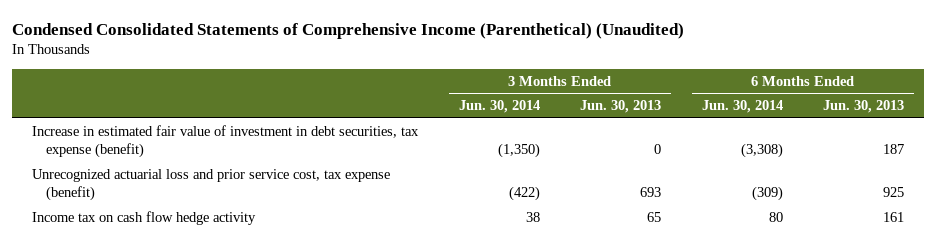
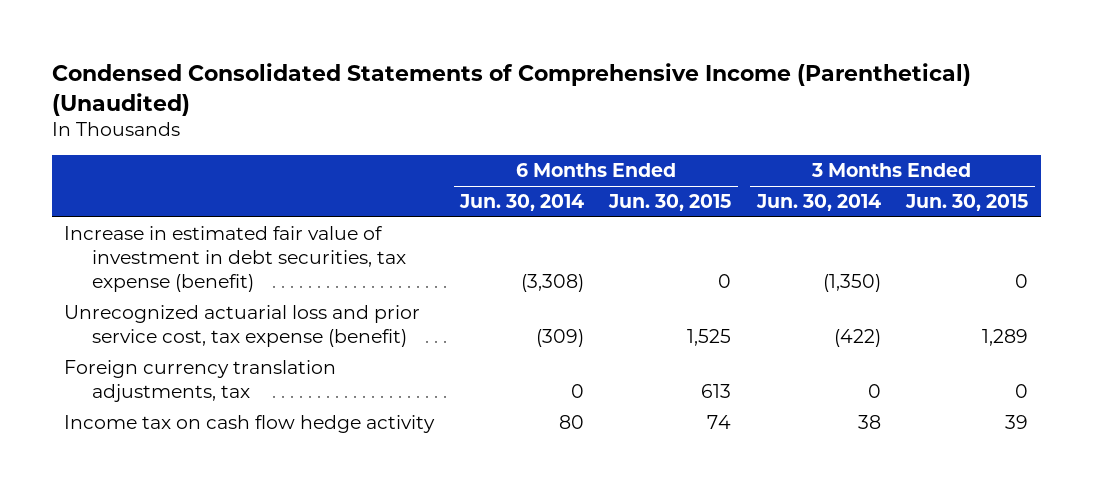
- | 3 Months Ended Jun. 30, 2014 | 3 Months Ended Jun. 30, 2013 | 6 Months Ended Jun. 30, 2014 | 6 Months Ended Jun. 30, 2013
+ | 6 Months Ended Jun. 30, 2014 | 6 Months Ended Jun. 30, 2015 | 3 Months Ended Jun. 30, 2014 | 3 Months Ended Jun. 30, 2015
+ Foreign currency translation adjustments, tax | 0 | 613 | 0 | 0

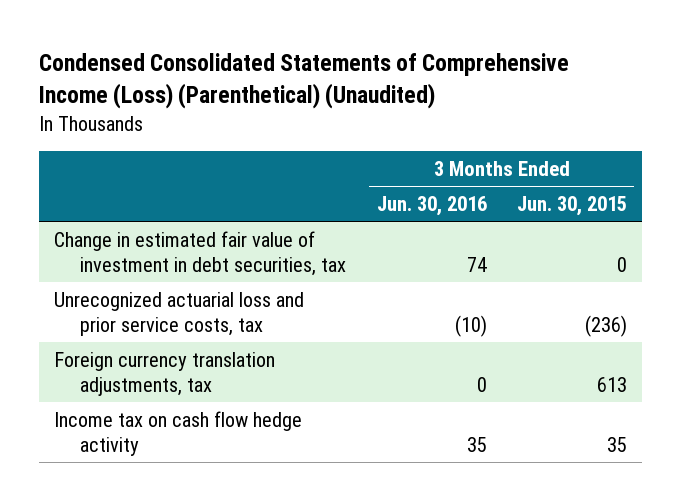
- Condensed Consolidated Statements of Comprehensive Income (Parenthetical) (Unaudited)
+ Condensed Consolidated Statements of Comprehensive Income (Loss) (Parenthetical) (Unaudited)
- | 6 Months Ended Jun. 30, 2014 | 6 Months Ended Jun. 30, 2015 | 3 Months Ended Jun. 30, 2014 | 3 Months Ended Jun. 30, 2015
+ | 3 Months Ended Jun. 30, 2016 | 3 Months Ended Jun. 30, 2015
- Increase in estimated fair value of investment in debt securities, tax expense (benefit) | (3,308) | 0 | (1,350) | 0
- Unrecognized actuarial loss and prior service cost, tax expense (benefit) | (309) | 1,525 | (422) | 1,289
- Foreign currency translation adjustments, tax | 0 | 613 | 0 | 0
- Income tax on cash flow hedge activity | 80 | 74 | 38 | 39
+ Change in estimated fair value of investment in debt securities, tax | 74 | 0
+ Unrecognized actuarial loss and prior service costs, tax | (10) | (236)
+ Foreign currency translation adjustments, tax | 0 | 613
+ Income tax on cash flow hedge activity | 35 | 35

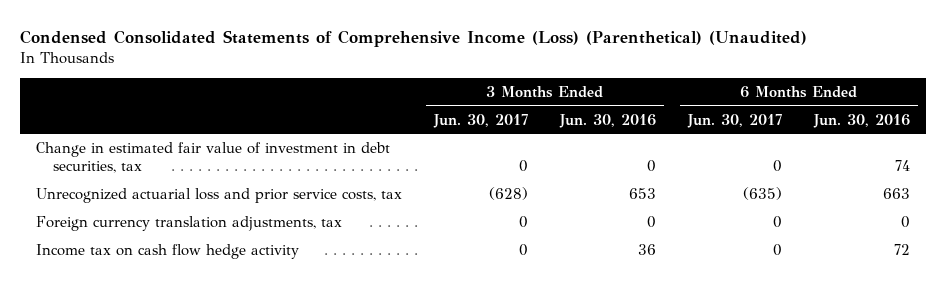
- | 3 Months Ended Jun. 30, 2016 | 3 Months Ended Jun. 30, 2015
+ | 3 Months Ended Jun. 30, 2017 | 3 Months Ended Jun. 30, 2016 | 6 Months Ended Jun. 30, 2017 | 6 Months Ended Jun. 30, 2016
- Change in estimated fair value of investment in debt securities, tax | 74 | 0
- Unrecognized actuarial loss and prior service costs, tax | (10) | (236)
+ Change in estimated fair value of investment in debt securities, tax | 0 | 0 | 0 | 74
+ Unrecognized actuarial loss and prior service costs, tax | (628) | 653 | (635) | 663
- Income tax on cash flow hedge activity | 35 | 35
+ Income tax on cash flow hedge activity | 0 | 36 | 0 | 72

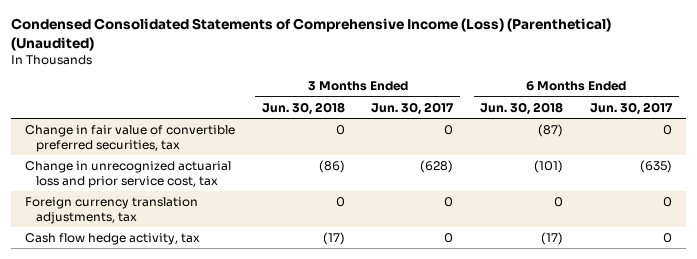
- | 3 Months Ended Jun. 30, 2017 | 3 Months Ended Jun. 30, 2016 | 6 Months Ended Jun. 30, 2017 | 6 Months Ended Jun. 30, 2016
+ | 3 Months Ended Jun. 30, 2018 | 3 Months Ended Jun. 30, 2017 | 6 Months Ended Jun. 30, 2018 | 6 Months Ended Jun. 30, 2017
- Change in estimated fair value of investment in debt securities, tax | 0 | 0 | 0 | 74
- Unrecognized actuarial loss and prior service costs, tax | (628) | 653 | (635) | 663
+ Change in fair value of convertible preferred securities, tax | 0 | 0 | (87) | 0
+ Change in unrecognized actuarial loss and prior service cost, tax | (86) | (628) | (101) | (635)
- Income tax on cash flow hedge activity | 0 | 36 | 0 | 72
+ Cash flow hedge activity, tax | (17) | 0 | (17) | 0

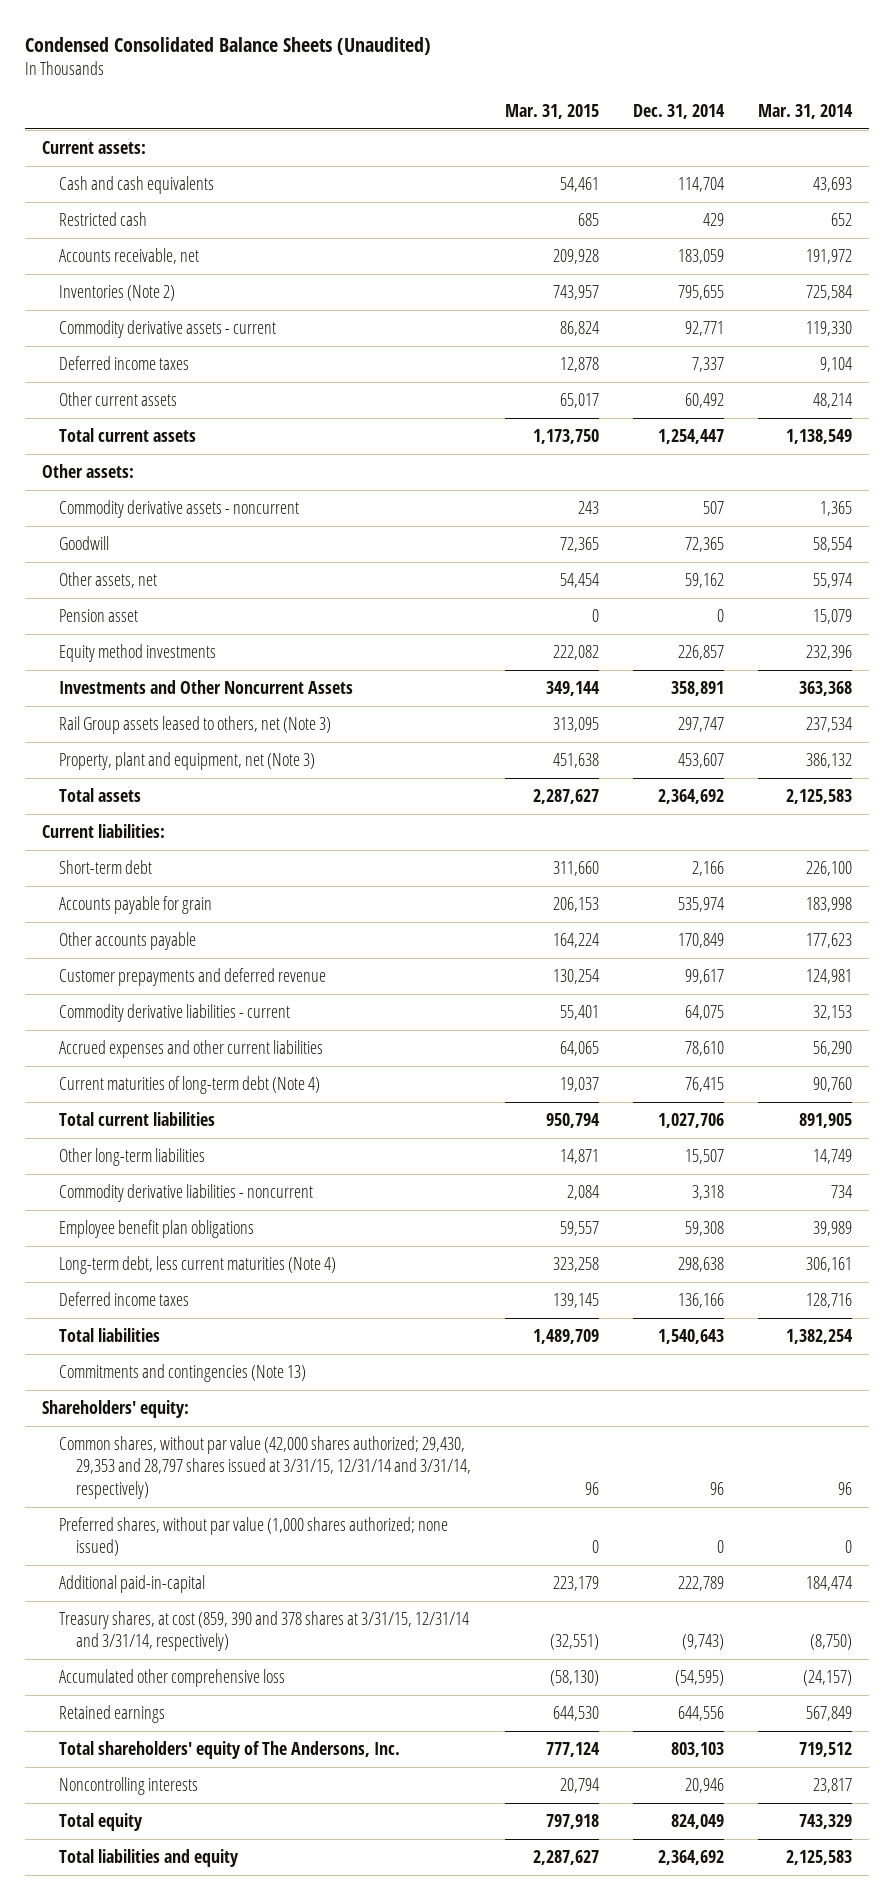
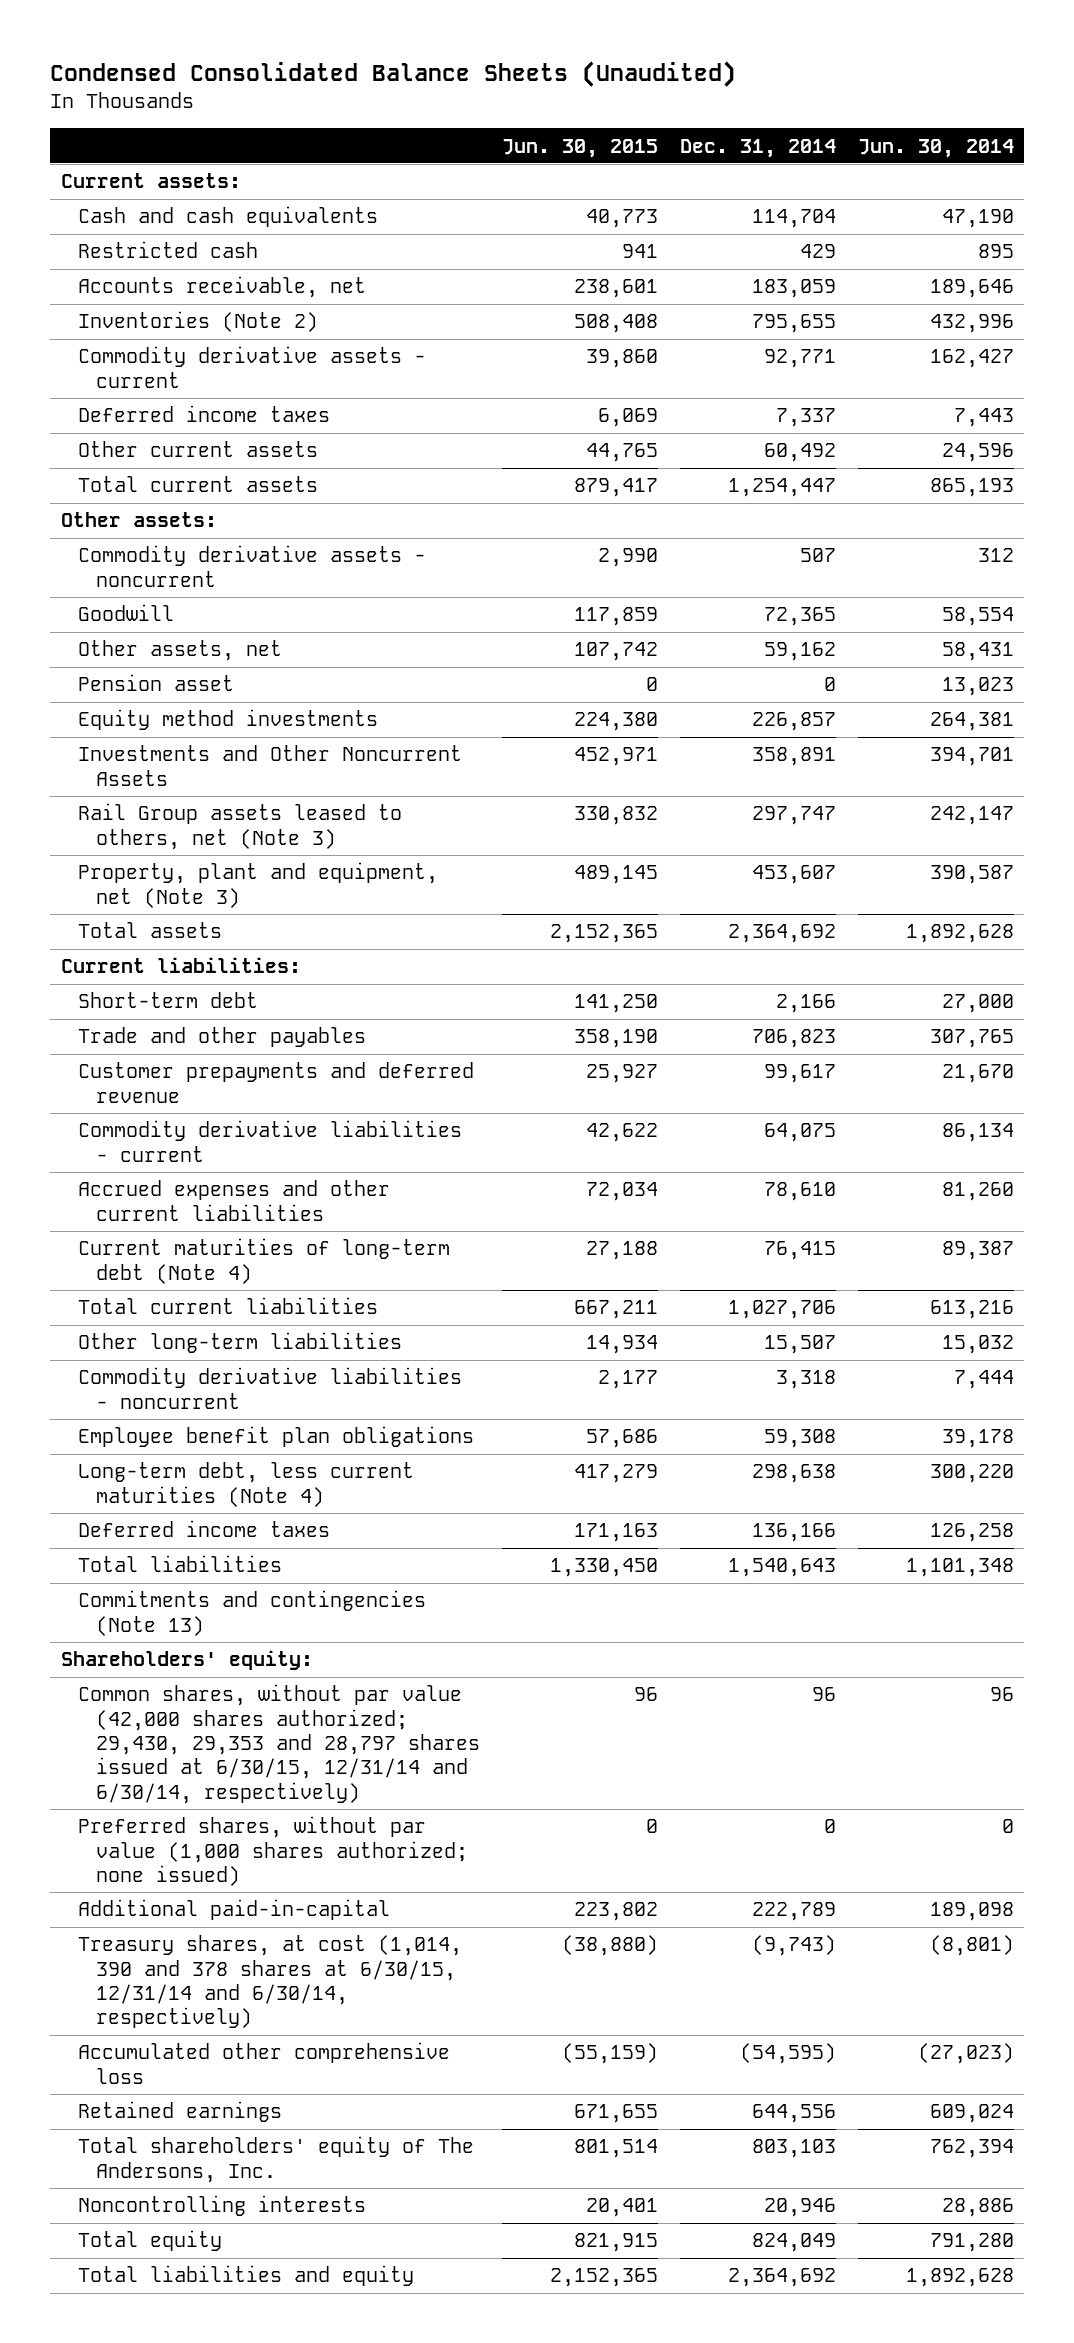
- | Mar. 31, 2015 | Dec. 31, 2014 | Mar. 31, 2014
+ | Jun. 30, 2015 | Dec. 31, 2014 | Jun. 30, 2014
- Accounts payable for grain | 206,153 | 535,974 | 183,998
- Other accounts payable | 164,224 | 170,849 | 177,623
+ Trade and other payables | 358,190 | 706,823 | 307,765
- Common shares, without par value (42,000 shares authorized; 29,430, 29,353 and 28,797 shares issued at 3/31/15, 12/31/14 and 3/31/14, respectively) | 96 | 96 | 96
+ Common shares, without par value (42,000 shares authorized; 29,430, 29,353 and 28,797 shares issued at 6/30/15, 12/31/14 and 6/30/14, respectively) | 96 | 96 | 96
- Treasury shares, at cost (859, 390 and 378 shares at 3/31/15, 12/31/14 and 3/31/14, respectively) | (32,551) | (9,743) | (8,750)
+ Treasury shares, at cost (1,014, 390 and 378 shares at 6/30/15, 12/31/14 and 6/30/14, respectively) | (38,880) | (9,743) | (8,801)

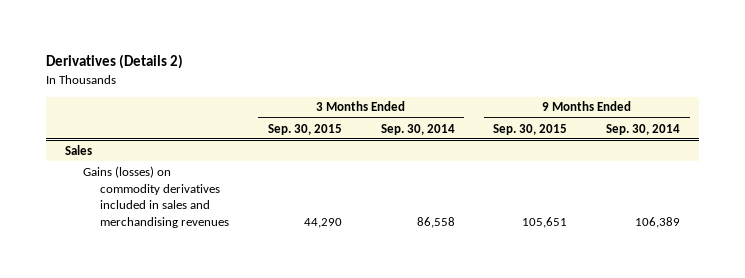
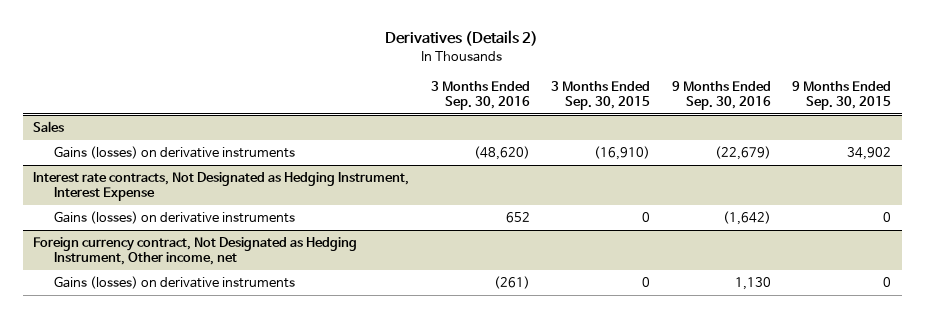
- | 3 Months Ended Sep. 30, 2015 | 3 Months Ended Sep. 30, 2014 | 9 Months Ended Sep. 30, 2015 | 9 Months Ended Sep. 30, 2014
+ | 3 Months Ended Sep. 30, 2016 | 3 Months Ended Sep. 30, 2015 | 9 Months Ended Sep. 30, 2016 | 9 Months Ended Sep. 30, 2015
@ Sales
- Gains (losses) on commodity derivatives included in sales and merchandising revenues | 44,290 | 86,558 | 105,651 | 106,389
+ Gains (losses) on derivative instruments | (48,620) | (16,910) | (22,679) | 34,902
+ Interest rate contracts, Not Designated as Hedging Instrument, Interest Expense
+ Gains (losses) on derivative instruments | 652 | 0 | (1,642) | 0
+ Foreign currency contract, Not Designated as Hedging Instrument, Other income, net
+ Gains (losses) on derivative instruments | (261) | 0 | 1,130 | 0

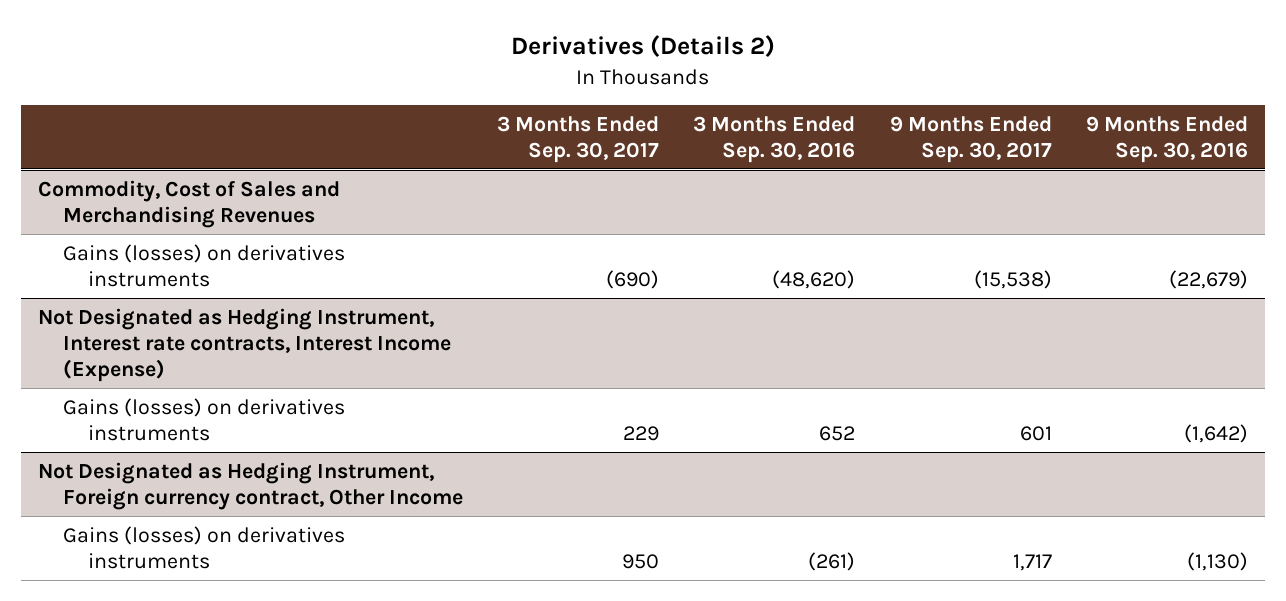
- | 3 Months Ended Sep. 30, 2016 | 3 Months Ended Sep. 30, 2015 | 9 Months Ended Sep. 30, 2016 | 9 Months Ended Sep. 30, 2015
+ | 3 Months Ended Sep. 30, 2017 | 3 Months Ended Sep. 30, 2016 | 9 Months Ended Sep. 30, 2017 | 9 Months Ended Sep. 30, 2016
- Sales
- Gains (losses) on derivative instruments | (48,620) | (16,910) | (22,679) | 34,902
- Interest rate contracts, Not Designated as Hedging Instrument, Interest Expense
- Gains (losses) on derivative instruments | 652 | 0 | (1,642) | 0
- Foreign currency contract, Not Designated as Hedging Instrument, Other income, net
- Gains (losses) on derivative instruments | (261) | 0 | 1,130 | 0
+ Commodity, Cost of Sales and Merchandising Revenues
+ Gains (losses) on derivatives instruments | (690) | (48,620) | (15,538) | (22,679)
+ Not Designated as Hedging Instrument, Interest rate contracts, Interest Income (Expense)
+ Gains (losses) on derivatives instruments | 229 | 652 | 601 | (1,642)
+ Not Designated as Hedging Instrument, Foreign currency contract, Other Income
+ Gains (losses) on derivatives instruments | 950 | (261) | 1,717 | (1,130)

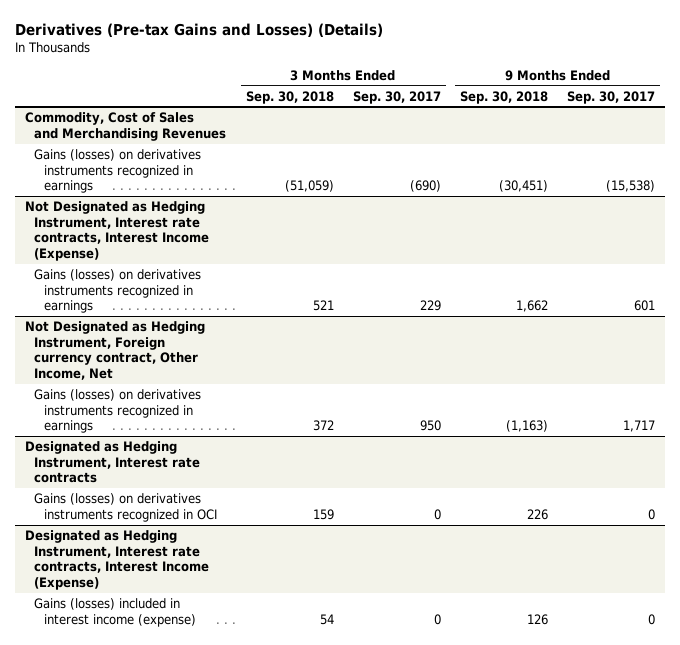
- Derivatives (Details 2)
+ Derivatives (Pre-tax Gains and Losses) (Details)
- | 3 Months Ended Sep. 30, 2017 | 3 Months Ended Sep. 30, 2016 | 9 Months Ended Sep. 30, 2017 | 9 Months Ended Sep. 30, 2016
+ | 3 Months Ended Sep. 30, 2018 | 3 Months Ended Sep. 30, 2017 | 9 Months Ended Sep. 30, 2018 | 9 Months Ended Sep. 30, 2017
@ Commodity, Cost of Sales and Merchandising Revenues
- Gains (losses) on derivatives instruments | (690) | (48,620) | (15,538) | (22,679)
+ Gains (losses) on derivatives instruments recognized in earnings | (51,059) | (690) | (30,451) | (15,538)
@ Not Designated as Hedging Instrument, Interest rate contracts, Interest Income (Expense)
- Gains (losses) on derivatives instruments | 229 | 652 | 601 | (1,642)
- Not Designated as Hedging Instrument, Foreign currency contract, Other Income
- Gains (losses) on derivatives instruments | 950 | (261) | 1,717 | (1,130)
@ Not Designated as Hedging Instrument, Interest rate contracts, Interest Income (Expense)
+ Gains (losses) on derivatives instruments recognized in earnings | 521 | 229 | 1,662 | 601
+ Not Designated as Hedging Instrument, Foreign currency contract, Other Income, Net
+ Gains (losses) on derivatives instruments recognized in earnings | 372 | 950 | (1,163) | 1,717
+ Designated as Hedging Instrument, Interest rate contracts
+ Gains (losses) on derivatives instruments recognized in OCI | 159 | 0 | 226 | 0
+ Designated as Hedging Instrument, Interest rate contracts, Interest Income (Expense)
+ Gains (losses) included in interest income (expense) | 54 | 0 | 126 | 0

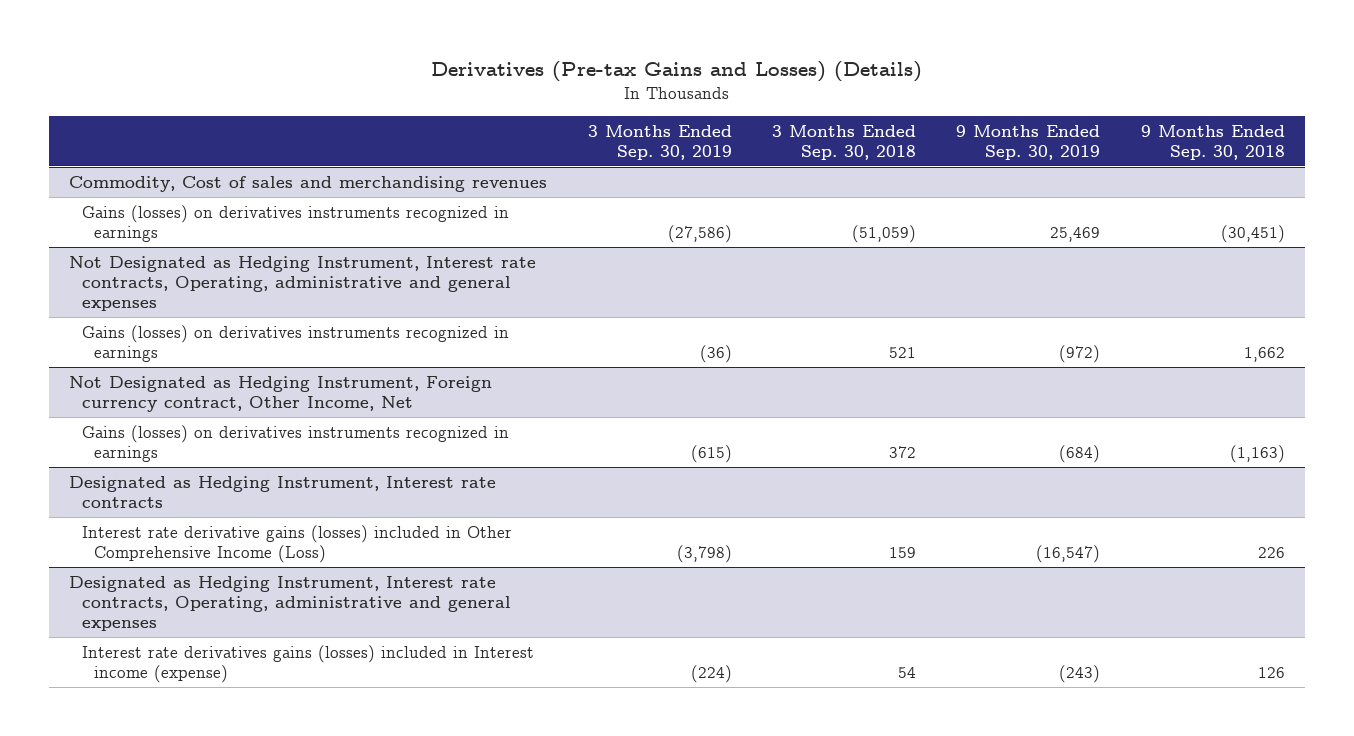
- | 3 Months Ended Sep. 30, 2018 | 3 Months Ended Sep. 30, 2017 | 9 Months Ended Sep. 30, 2018 | 9 Months Ended Sep. 30, 2017
+ | 3 Months Ended Sep. 30, 2019 | 3 Months Ended Sep. 30, 2018 | 9 Months Ended Sep. 30, 2019 | 9 Months Ended Sep. 30, 2018
- Commodity, Cost of Sales and Merchandising Revenues
+ Commodity, Cost of sales and merchandising revenues
- Not Designated as Hedging Instrument, Interest rate contracts, Interest Income (Expense)
+ Not Designated as Hedging Instrument, Interest rate contracts, Operating, administrative and general expenses
@ Designated as Hedging Instrument, Interest rate contracts
- Gains (losses) on derivatives instruments recognized in OCI | 159 | 0 | 226 | 0
- Designated as Hedging Instrument, Interest rate contracts, Interest Income (Expense)
- Gains (losses) included in interest income (expense) | 54 | 0 | 126 | 0
@ Designated as Hedging Instrument, Interest rate contracts
+ Interest rate derivative gains (losses) included in Other Comprehensive Income (Loss) | (3,798) | 159 | (16,547) | 226
+ Designated as Hedging Instrument, Interest rate contracts, Operating, administrative and general expenses
+ Interest rate derivatives gains (losses) included in Interest income (expense) | (224) | 54 | (243) | 126

